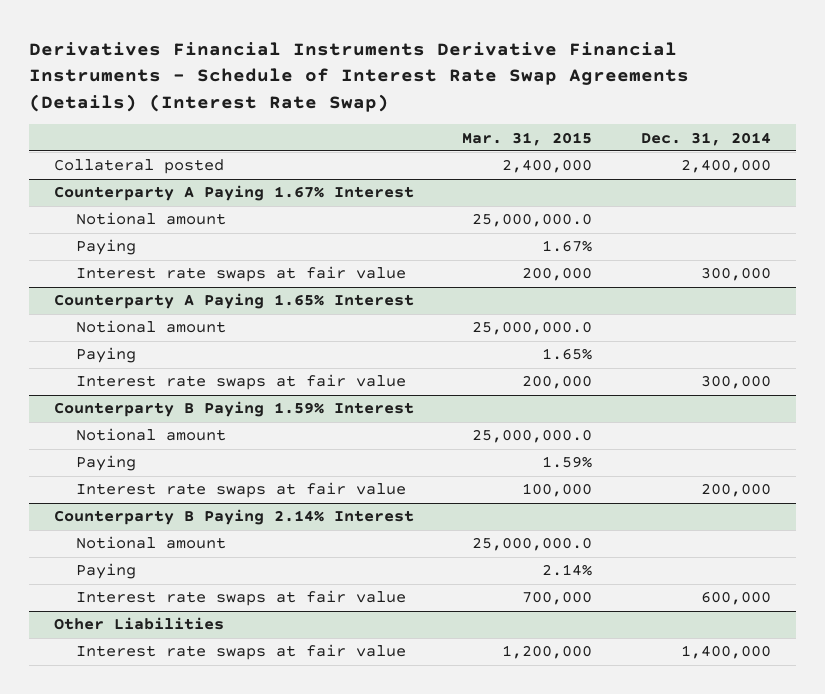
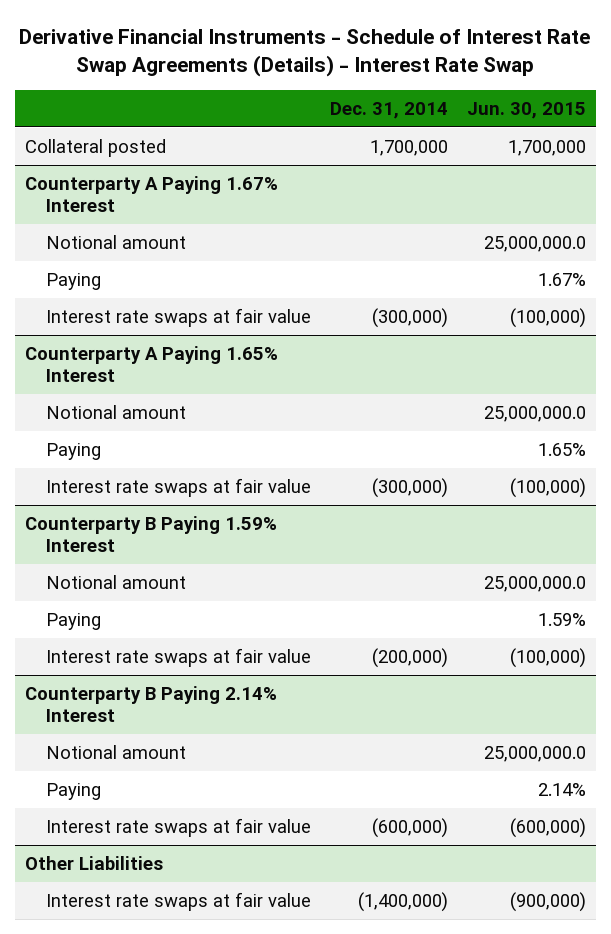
- Derivatives Financial Instruments Derivative Financial Instruments - Schedule of Interest Rate Swap Agreements (Details) (Interest Rate Swap)
+ Derivative Financial Instruments - Schedule of Interest Rate Swap Agreements (Details) - Interest Rate Swap
- | Mar. 31, 2015 | Dec. 31, 2014
+ | Dec. 31, 2014 | Jun. 30, 2015
- Collateral posted | 2,400,000 | 2,400,000
+ Collateral posted | 1,700,000 | 1,700,000
@ Counterparty A Paying 1.67% Interest
- Interest rate swaps at fair value | 200,000 | 300,000
+ Interest rate swaps at fair value | (300,000) | (100,000)
@ Counterparty A Paying 1.65% Interest
- Interest rate swaps at fair value | 200,000 | 300,000
+ Interest rate swaps at fair value | (300,000) | (100,000)
@ Counterparty B Paying 1.59% Interest
- Interest rate swaps at fair value | 100,000 | 200,000
+ Interest rate swaps at fair value | (200,000) | (100,000)
@ Counterparty B Paying 2.14% Interest
- Interest rate swaps at fair value | 700,000 | 600,000
+ Interest rate swaps at fair value | (600,000) | (600,000)
@ Other Liabilities
- Interest rate swaps at fair value | 1,200,000 | 1,400,000
+ Interest rate swaps at fair value | (1,400,000) | (900,000)

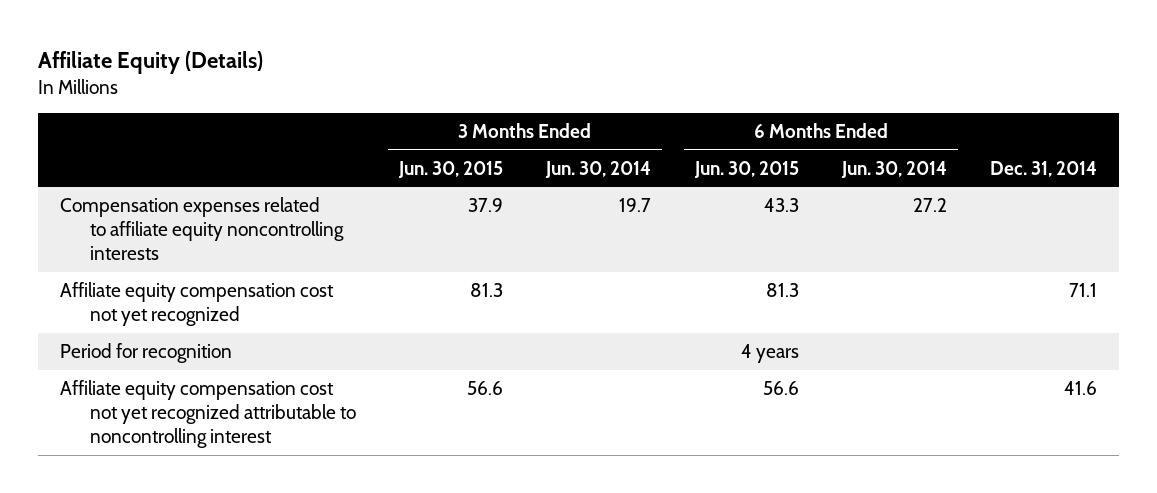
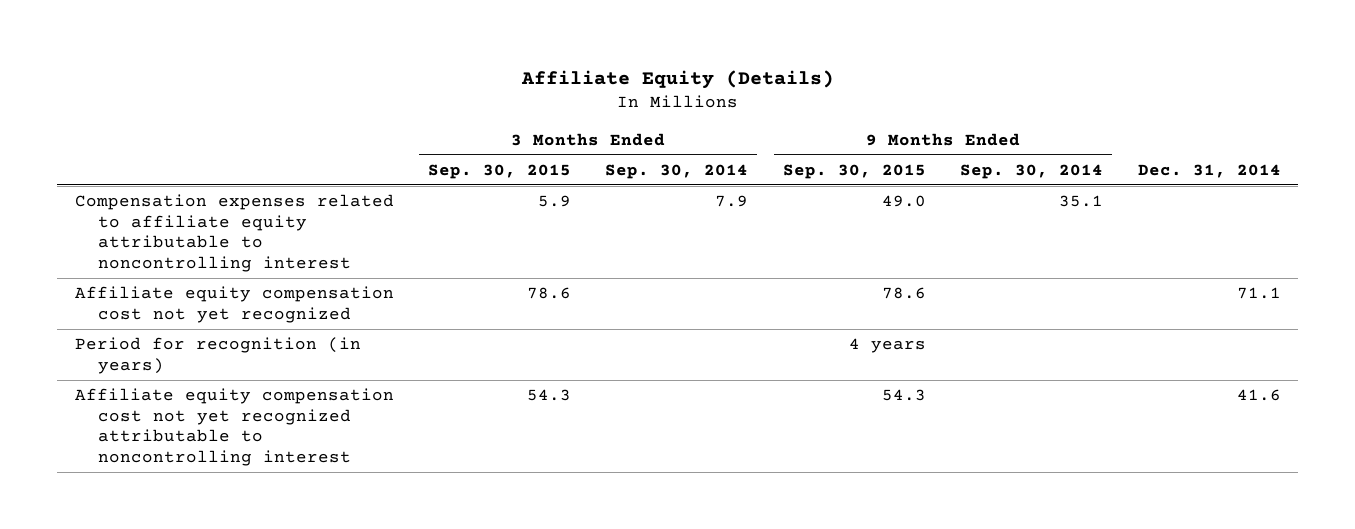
- | 3 Months Ended Jun. 30, 2015 | 3 Months Ended Jun. 30, 2014 | 6 Months Ended Jun. 30, 2015 | 6 Months Ended Jun. 30, 2014 | Dec. 31, 2014
+ | 3 Months Ended Sep. 30, 2015 | 3 Months Ended Sep. 30, 2014 | 9 Months Ended Sep. 30, 2015 | 9 Months Ended Sep. 30, 2014 | Dec. 31, 2014
- Compensation expenses related to affiliate equity noncontrolling interests | 37.9 | 19.7 | 43.3 | 27.2 |
+ Compensation expenses related to affiliate equity attributable to noncontrolling interest | 5.9 | 7.9 | 49.0 | 35.1 |
- Period for recognition | | | 4 years | |
+ Period for recognition (in years) | | | 4 years | |

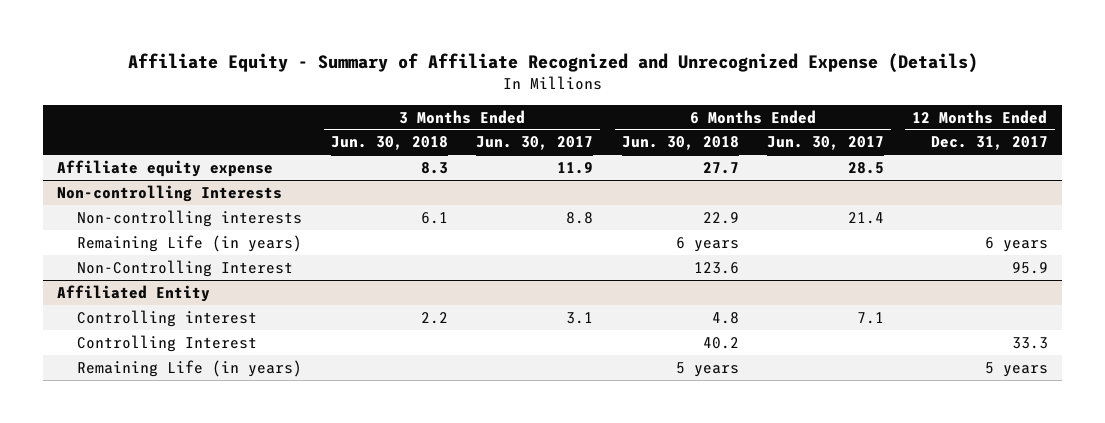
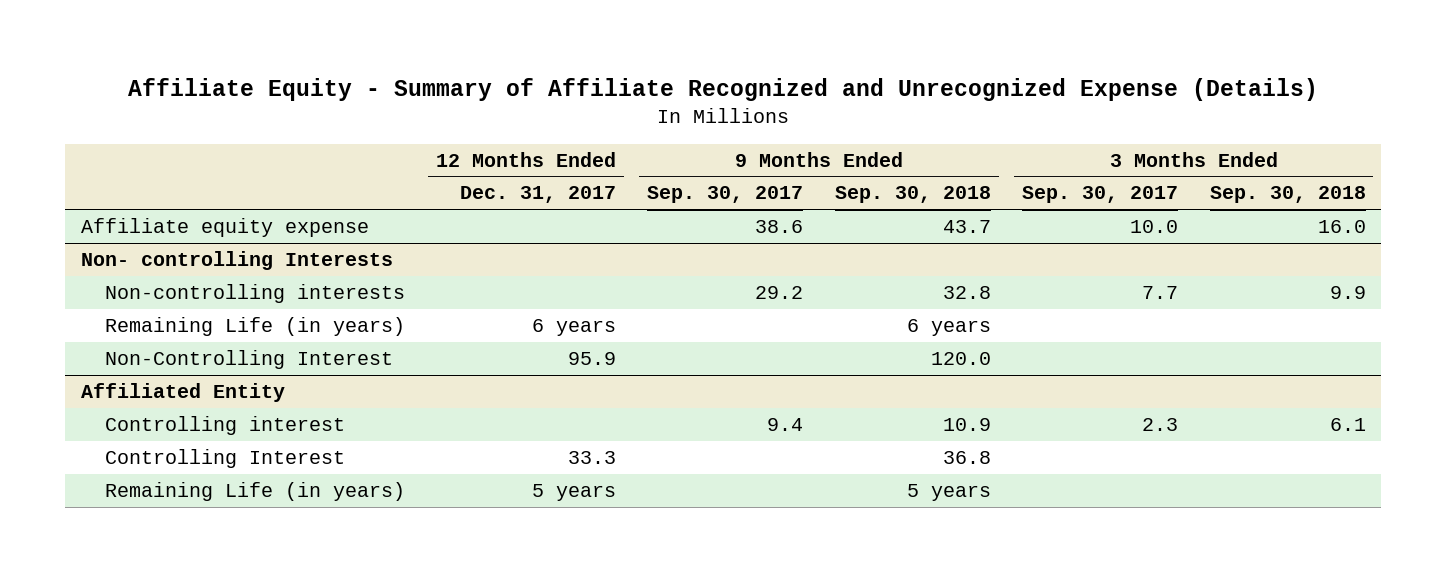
- | 3 Months Ended Jun. 30, 2018 | 3 Months Ended Jun. 30, 2017 | 6 Months Ended Jun. 30, 2018 | 6 Months Ended Jun. 30, 2017 | 12 Months Ended Dec. 31, 2017
+ | 12 Months Ended Dec. 31, 2017 | 9 Months Ended Sep. 30, 2017 | 9 Months Ended Sep. 30, 2018 | 3 Months Ended Sep. 30, 2017 | 3 Months Ended Sep. 30, 2018
- Non-controlling Interests
+ Non- controlling Interests

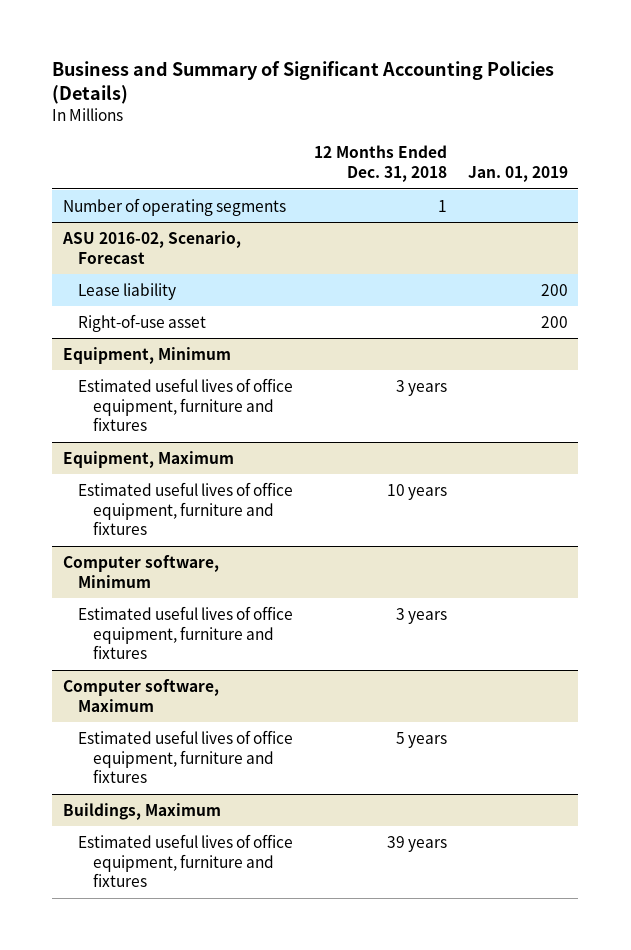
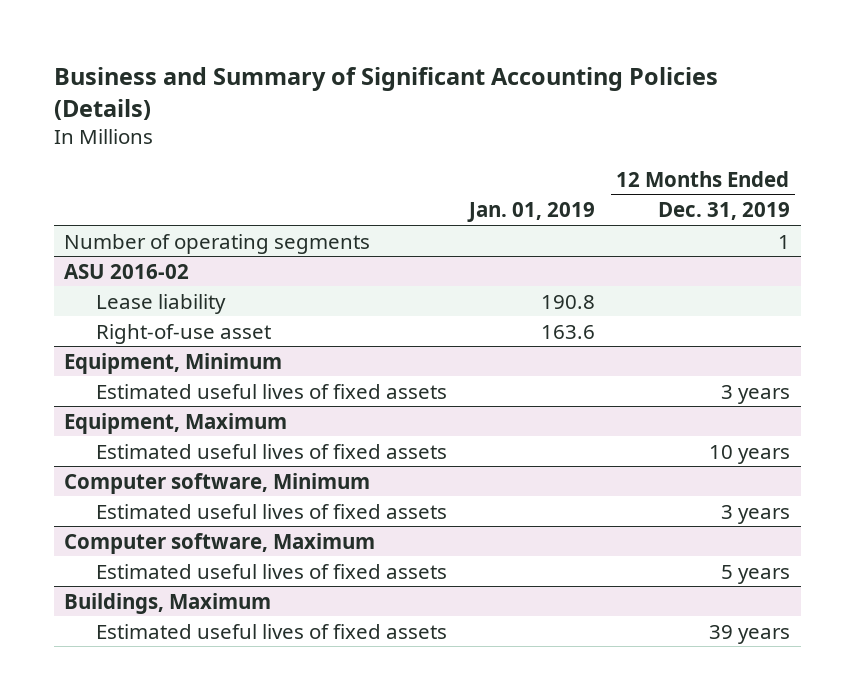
- | 12 Months Ended Dec. 31, 2018 | Jan. 01, 2019
+ | Jan. 01, 2019 | 12 Months Ended Dec. 31, 2019
- ASU 2016-02, Scenario, Forecast
- Lease liability | | 200
- Right-of-use asset | | 200
+ ASU 2016-02
+ Lease liability | 190.8 |
+ Right-of-use asset | 163.6 |
@ Equipment, Minimum
- Estimated useful lives of office equipment, furniture and fixtures | 3 years |
+ Estimated useful lives of fixed assets | | 3 years
@ Equipment, Maximum
- Estimated useful lives of office equipment, furniture and fixtures | 10 years |
+ Estimated useful lives of fixed assets | | 10 years
@ Computer software, Minimum
- Estimated useful lives of office equipment, furniture and fixtures | 3 years |
+ Estimated useful lives of fixed assets | | 3 years
@ Computer software, Maximum
- Estimated useful lives of office equipment, furniture and fixtures | 5 years |
+ Estimated useful lives of fixed assets | | 5 years
@ Buildings, Maximum
- Estimated useful lives of office equipment, furniture and fixtures | 39 years |
+ Estimated useful lives of fixed assets | | 39 years

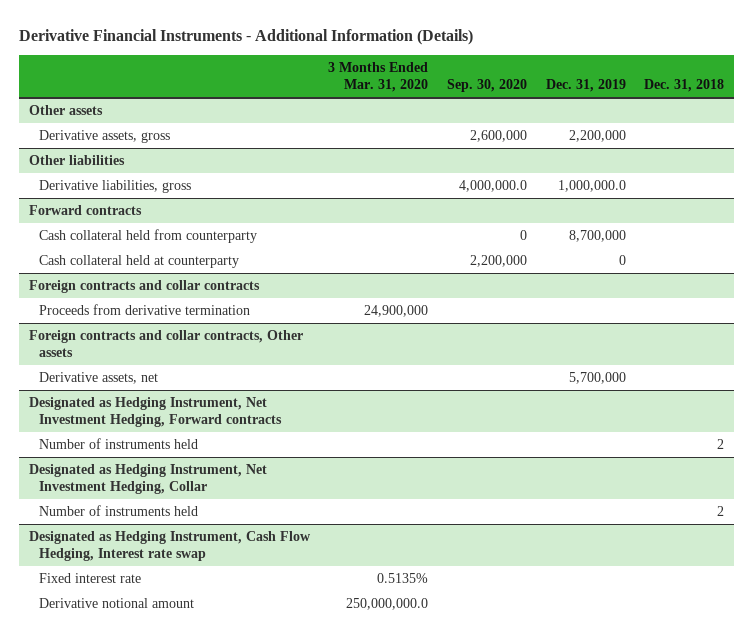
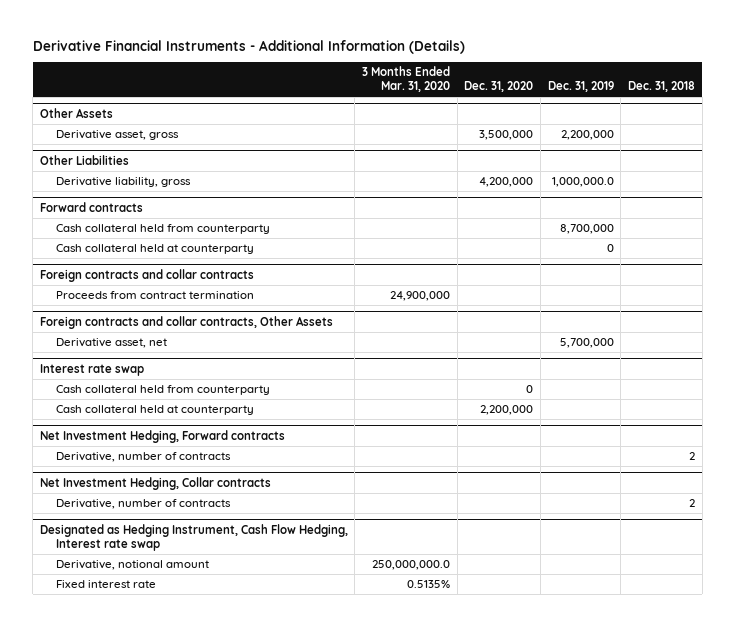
- | 3 Months Ended Mar. 31, 2020 | Sep. 30, 2020 | Dec. 31, 2019 | Dec. 31, 2018
+ | 3 Months Ended Mar. 31, 2020 | Dec. 31, 2020 | Dec. 31, 2019 | Dec. 31, 2018
- Other assets
- Derivative assets, gross | | 2,600,000 | 2,200,000 |
- Other liabilities
- Derivative liabilities, gross | | 4,000,000.0 | 1,000,000.0 |
+ Other Assets
+ Derivative asset, gross | | 3,500,000 | 2,200,000 |
+ Other Liabilities
+ Derivative liability, gross | | 4,200,000 | 1,000,000.0 |
@ Foreign contracts and collar contracts
- Proceeds from derivative termination | 24,900,000 | | |
- Foreign contracts and collar contracts, Other assets
- Derivative assets, net | | | 5,700,000 |
- Designated as Hedging Instrument, Net Investment Hedging, Forward contracts
- Number of instruments held | | | | 2
- Designated as Hedging Instrument, Net Investment Hedging, Collar
- Number of instruments held | | | | 2
@ Foreign contracts and collar contracts
+ Proceeds from contract termination | 24,900,000 | | |
+ Foreign contracts and collar contracts, Other Assets
+ Derivative asset, net | | | 5,700,000 |
+ Interest rate swap
+ Cash collateral held from counterparty | | 0 | |
+ Cash collateral held at counterparty | | 2,200,000 | |
+ Net Investment Hedging, Forward contracts
+ Derivative, number of contracts | | | | 2
+ Net Investment Hedging, Collar contracts
+ Derivative, number of contracts | | | | 2
@ Designated as Hedging Instrument, Cash Flow Hedging, Interest rate swap
+ Derivative, notional amount | 250,000,000.0 | | |
- Derivative notional amount | 250,000,000.0 | | |

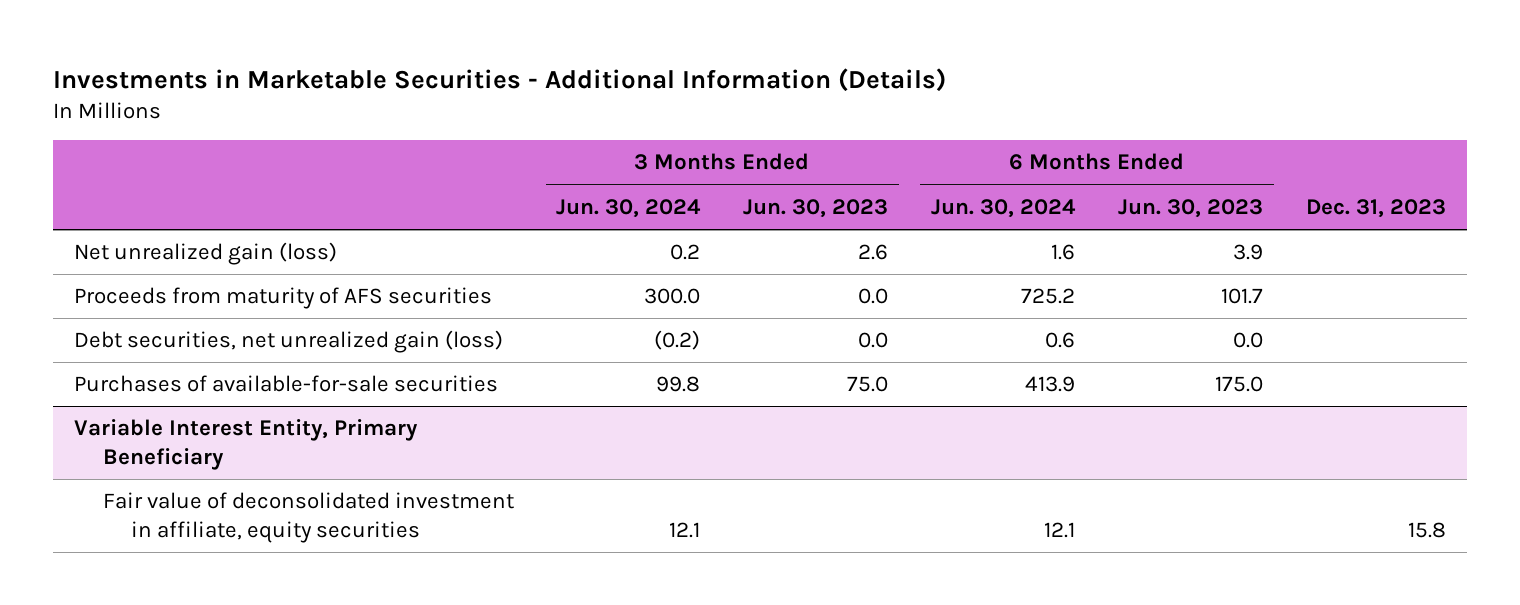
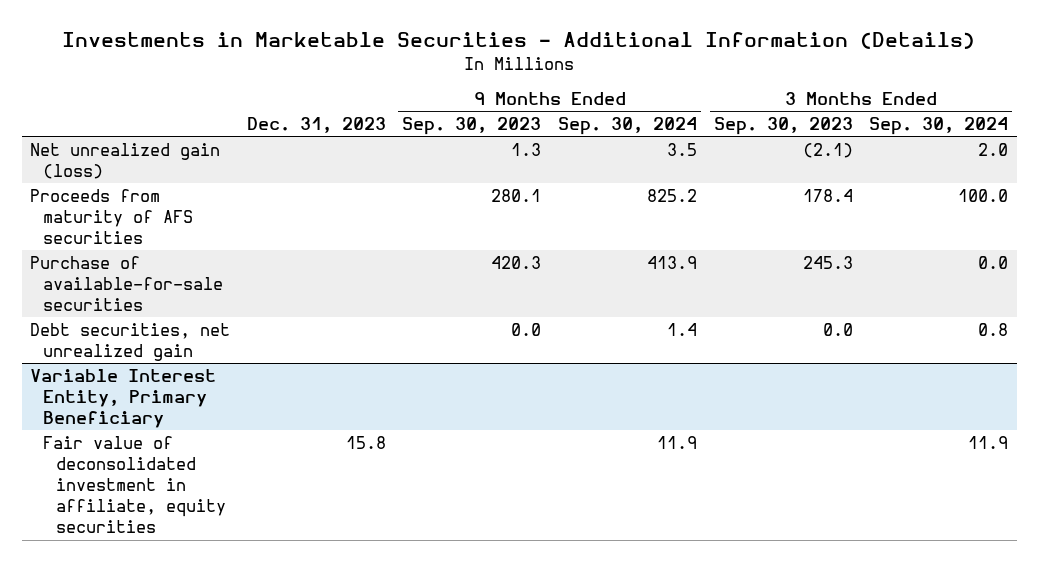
- | 3 Months Ended Jun. 30, 2024 | 3 Months Ended Jun. 30, 2023 | 6 Months Ended Jun. 30, 2024 | 6 Months Ended Jun. 30, 2023 | Dec. 31, 2023
+ | Dec. 31, 2023 | 9 Months Ended Sep. 30, 2023 | 9 Months Ended Sep. 30, 2024 | 3 Months Ended Sep. 30, 2023 | 3 Months Ended Sep. 30, 2024
- Debt securities, net unrealized gain (loss) | (0.2) | 0.0 | 0.6 | 0.0 |
- Purchases of available-for-sale securities | 99.8 | 75.0 | 413.9 | 175.0 |
+ Purchase of available-for-sale securities | | 420.3 | 413.9 | 245.3 | 0.0
+ Debt securities, net unrealized gain | | 0.0 | 1.4 | 0.0 | 0.8

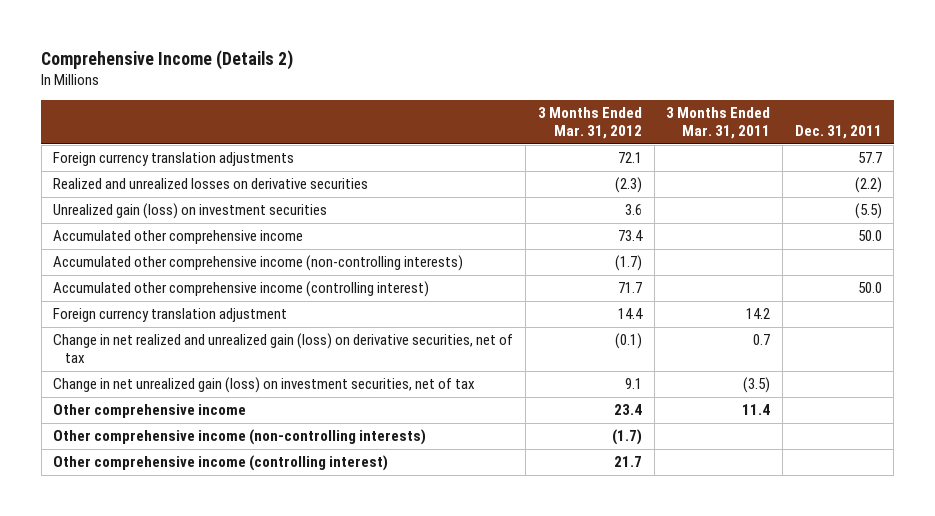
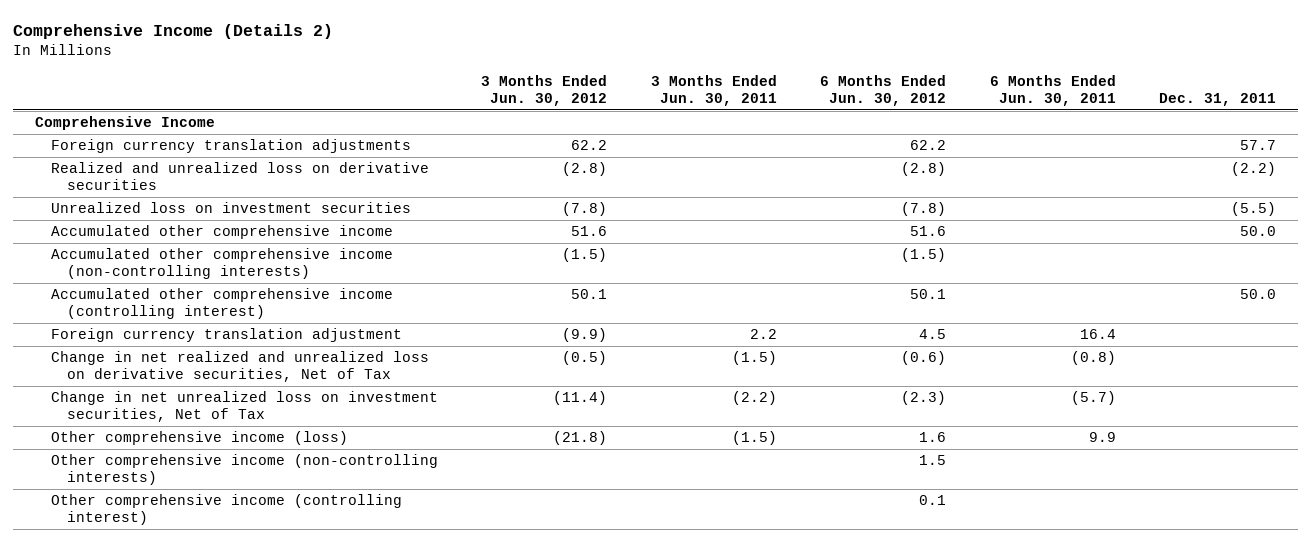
- | 3 Months Ended Mar. 31, 2012 | 3 Months Ended Mar. 31, 2011 | Dec. 31, 2011
+ | 3 Months Ended Jun. 30, 2012 | 3 Months Ended Jun. 30, 2011 | 6 Months Ended Jun. 30, 2012 | 6 Months Ended Jun. 30, 2011 | Dec. 31, 2011
+ Comprehensive Income
- Realized and unrealized losses on derivative securities | (2.3) | | (2.2)
- Unrealized gain (loss) on investment securities | 3.6 | | (5.5)
+ Realized and unrealized loss on derivative securities | (2.8) | | (2.8) | | (2.2)
+ Unrealized loss on investment securities | (7.8) | | (7.8) | | (5.5)
- Change in net realized and unrealized gain (loss) on derivative securities, net of tax | (0.1) | 0.7 |
- Change in net unrealized gain (loss) on investment securities, net of tax | 9.1 | (3.5) |
- Other comprehensive income | 23.4 | 11.4 |
+ Change in net realized and unrealized loss on derivative securities, Net of Tax | (0.5) | (1.5) | (0.6) | (0.8) |
+ Change in net unrealized loss on investment securities, Net of Tax | (11.4) | (2.2) | (2.3) | (5.7) |
+ Other comprehensive income (loss) | (21.8) | (1.5) | 1.6 | 9.9 |

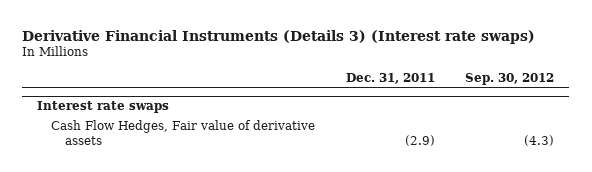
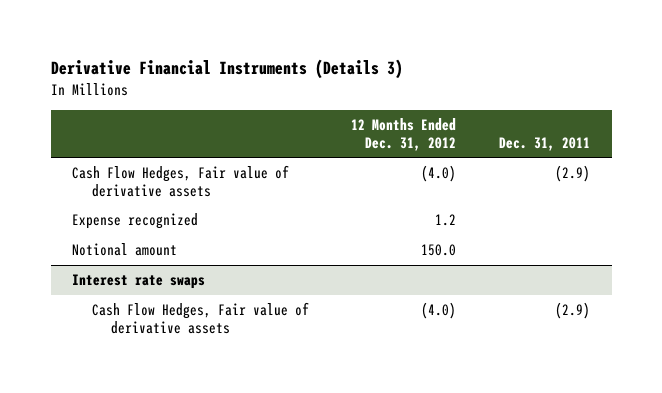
- Derivative Financial Instruments (Details 3) (Interest rate swaps)
+ Derivative Financial Instruments (Details 3)
- | Dec. 31, 2011 | Sep. 30, 2012
+ | 12 Months Ended Dec. 31, 2012 | Dec. 31, 2011
+ Cash Flow Hedges, Fair value of derivative assets | (4.0) | (2.9)
+ Expense recognized | 1.2 |
+ Notional amount | 150.0 |

